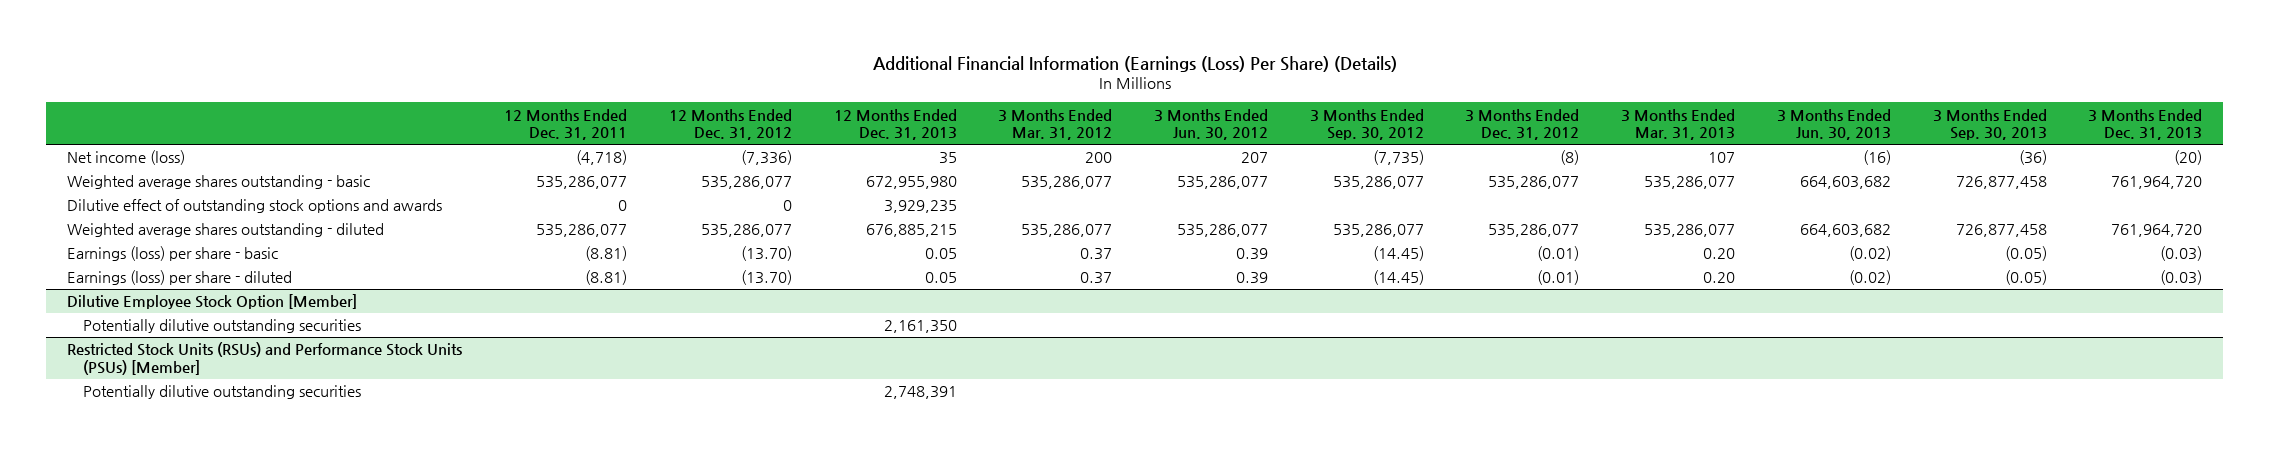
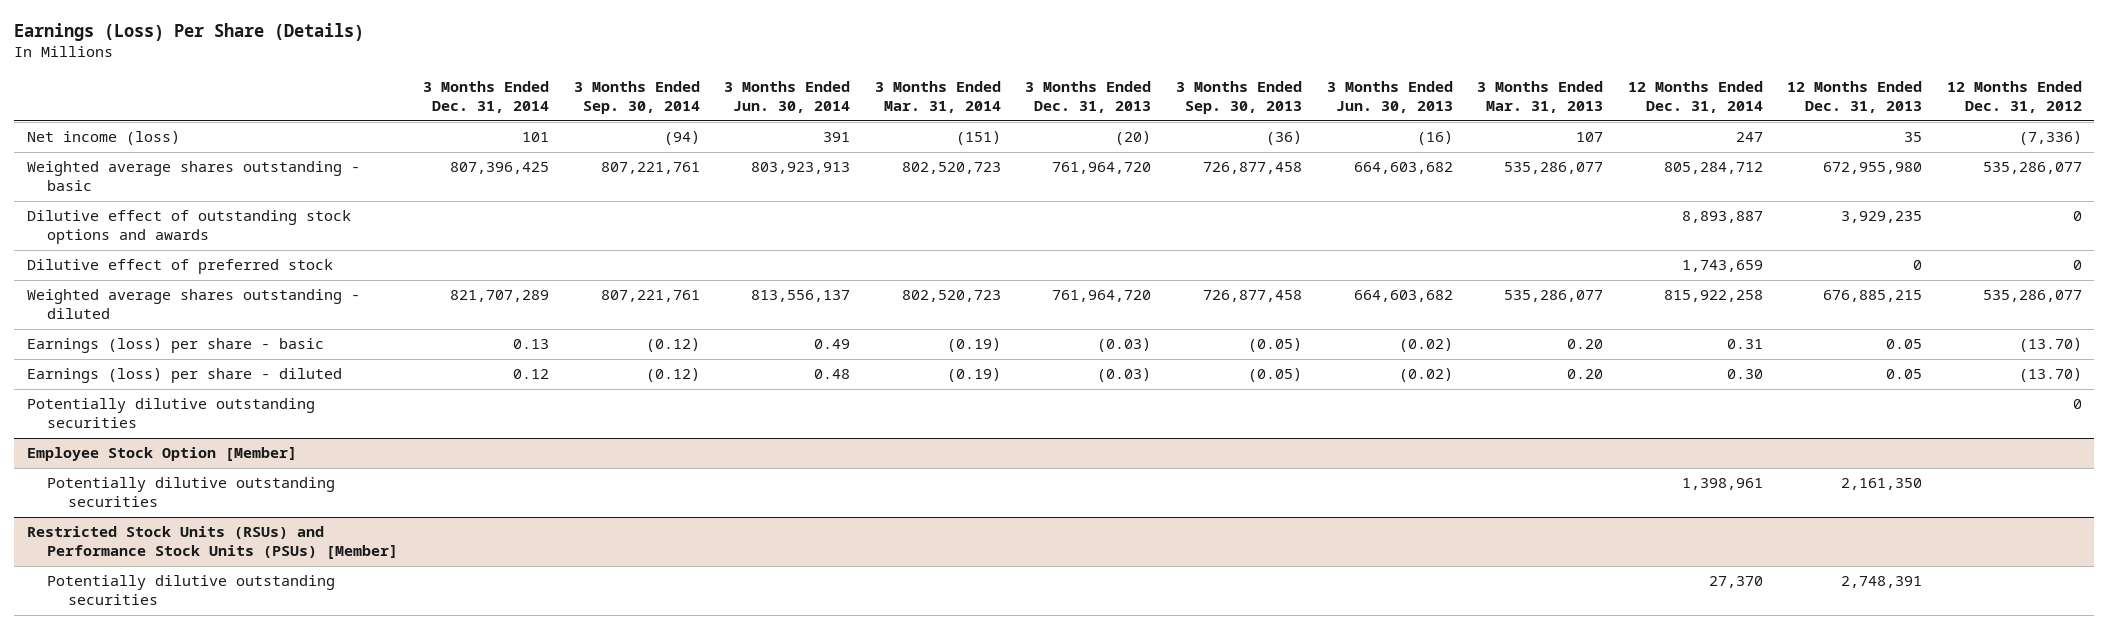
- Additional Financial Information (Earnings (Loss) Per Share) (Details)
+ Earnings (Loss) Per Share (Details)
- | 12 Months Ended Dec. 31, 2011 | 12 Months Ended Dec. 31, 2012 | 12 Months Ended Dec. 31, 2013 | 3 Months Ended Mar. 31, 2012 | 3 Months Ended Jun. 30, 2012 | 3 Months Ended Sep. 30, 2012 | 3 Months Ended Dec. 31, 2012 | 3 Months Ended Mar. 31, 2013 | 3 Months Ended Jun. 30, 2013 | 3 Months Ended Sep. 30, 2013 | 3 Months Ended Dec. 31, 2013
+ | 3 Months Ended Dec. 31, 2014 | 3 Months Ended Sep. 30, 2014 | 3 Months Ended Jun. 30, 2014 | 3 Months Ended Mar. 31, 2014 | 3 Months Ended Dec. 31, 2013 | 3 Months Ended Sep. 30, 2013 | 3 Months Ended Jun. 30, 2013 | 3 Months Ended Mar. 31, 2013 | 12 Months Ended Dec. 31, 2014 | 12 Months Ended Dec. 31, 2013 | 12 Months Ended Dec. 31, 2012
+ Dilutive effect of preferred stock | | | | | | | | | 1,743,659 | 0 | 0
- Dilutive Employee Stock Option [Member]
+ Potentially dilutive outstanding securities | | | | | | | | | | | 0
+ Employee Stock Option [Member]

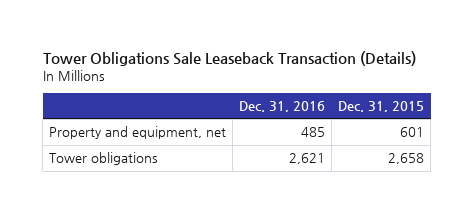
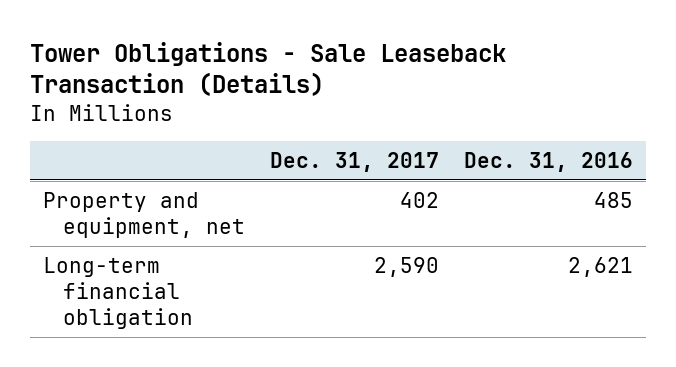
- Tower Obligations Sale Leaseback Transaction (Details)
+ Tower Obligations - Sale Leaseback Transaction (Details)
- | Dec. 31, 2016 | Dec. 31, 2015
+ | Dec. 31, 2017 | Dec. 31, 2016
- Tower obligations | 2,621 | 2,658
+ Long-term financial obligation | 2,590 | 2,621

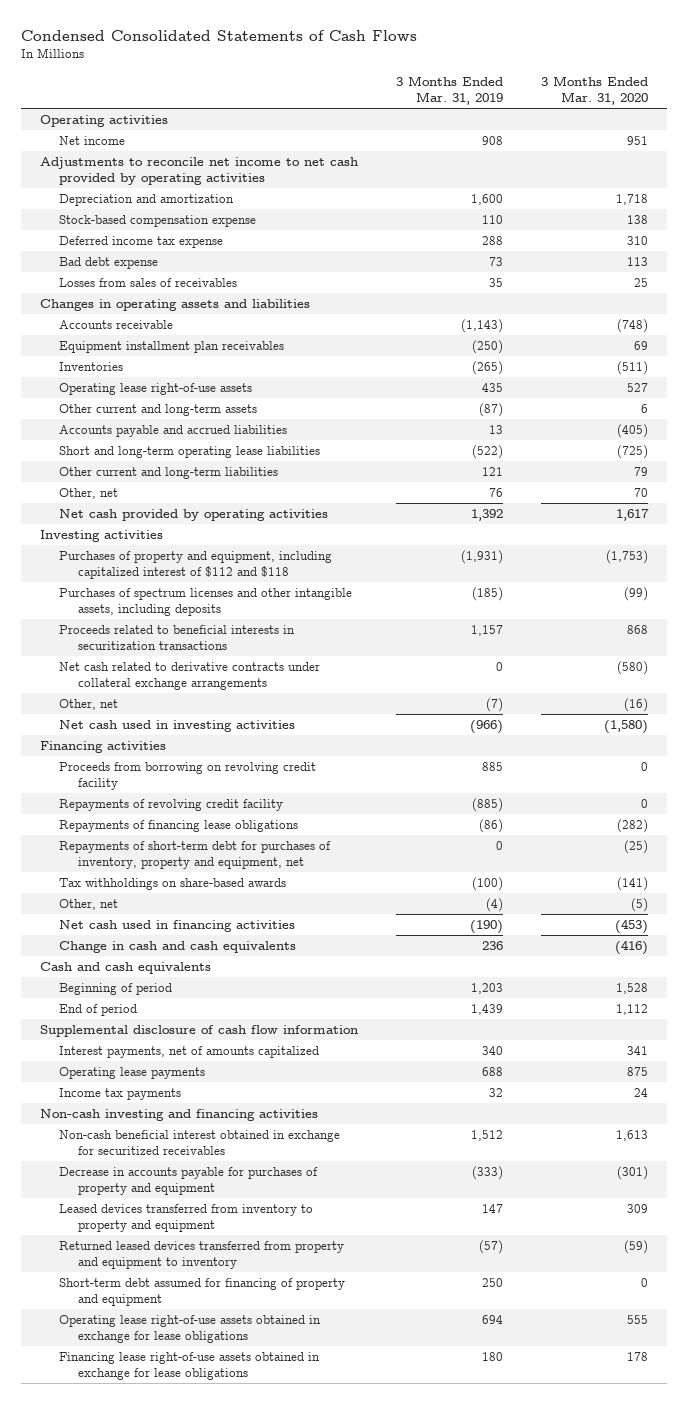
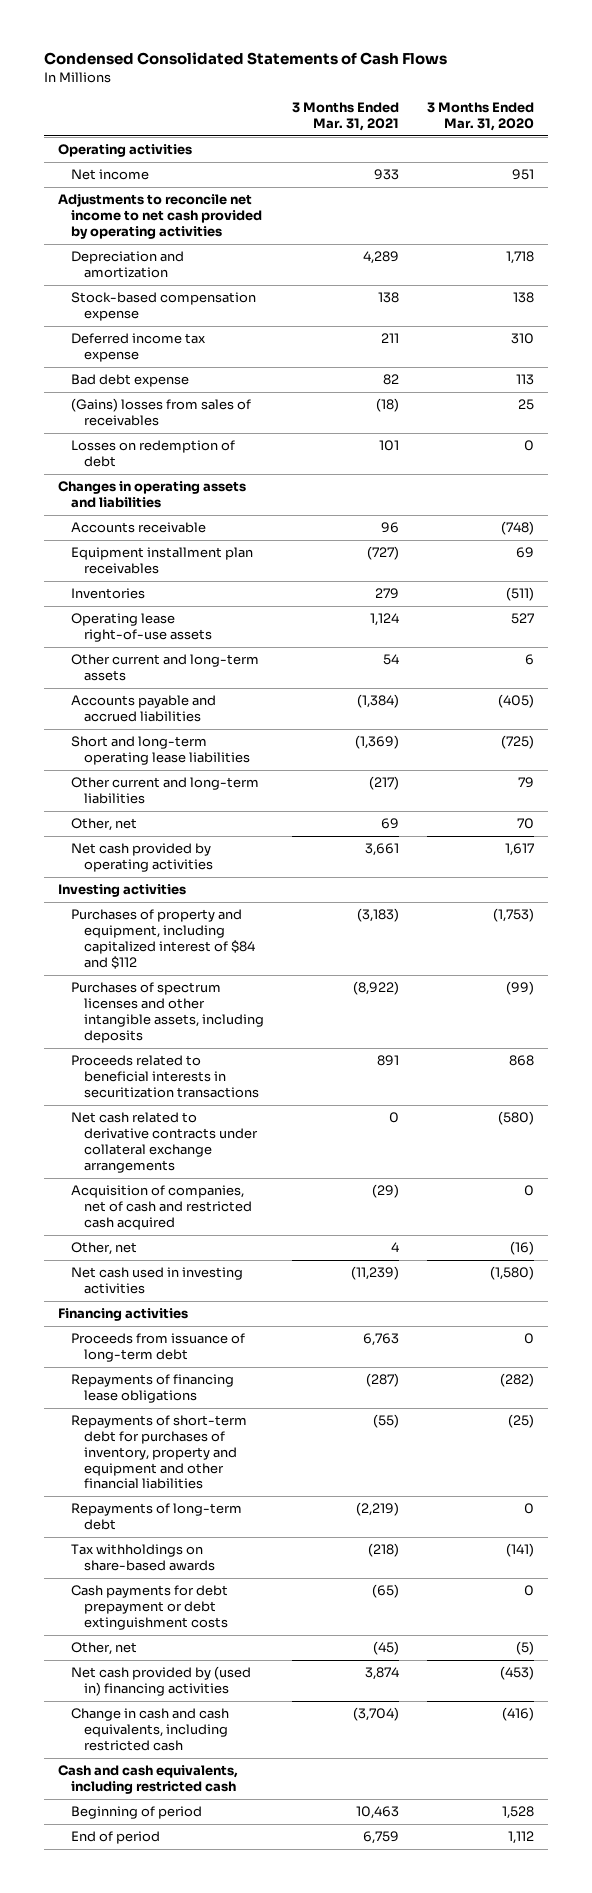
- | 3 Months Ended Mar. 31, 2019 | 3 Months Ended Mar. 31, 2020
+ | 3 Months Ended Mar. 31, 2021 | 3 Months Ended Mar. 31, 2020
- Losses from sales of receivables | 35 | 25
+ (Gains) losses from sales of receivables | (18) | 25
+ Losses on redemption of debt | 101 | 0
- Purchases of property and equipment, including capitalized interest of $112 and $118 | (1,931) | (1,753)
+ Purchases of property and equipment, including capitalized interest of $84 and $112 | (3,183) | (1,753)
+ Acquisition of companies, net of cash and restricted cash acquired | (29) | 0
- Proceeds from borrowing on revolving credit facility | 885 | 0
- Repayments of revolving credit facility | (885) | 0
+ Proceeds from issuance of long-term debt | 6,763 | 0
- Repayments of short-term debt for purchases of inventory, property and equipment, net | 0 | (25)
+ Repayments of short-term debt for purchases of inventory, property and equipment and other financial liabilities | (55) | (25)
+ Repayments of long-term debt | (2,219) | 0
+ Cash payments for debt prepayment or debt extinguishment costs | (65) | 0
- Net cash used in financing activities | (190) | (453)
- Change in cash and cash equivalents | 236 | (416)
- Cash and cash equivalents
+ Net cash provided by (used in) financing activities | 3,874 | (453)
+ Change in cash and cash equivalents, including restricted cash | (3,704) | (416)
+ Cash and cash equivalents, including restricted cash
- Supplemental disclosure of cash flow information
- Interest payments, net of amounts capitalized | 340 | 341
- Operating lease payments | 688 | 875
- Income tax payments | 32 | 24
- Non-cash investing and financing activities
- Non-cash beneficial interest obtained in exchange for securitized receivables | 1,512 | 1,613
- Decrease in accounts payable for purchases of property and equipment | (333) | (301)
- Leased devices transferred from inventory to property and equipment | 147 | 309
- Returned leased devices transferred from property and equipment to inventory | (57) | (59)
- Short-term debt assumed for financing of property and equipment | 250 | 0
- Operating lease right-of-use assets obtained in exchange for lease obligations | 694 | 555
- Financing lease right-of-use assets obtained in exchange for lease obligations | 180 | 178

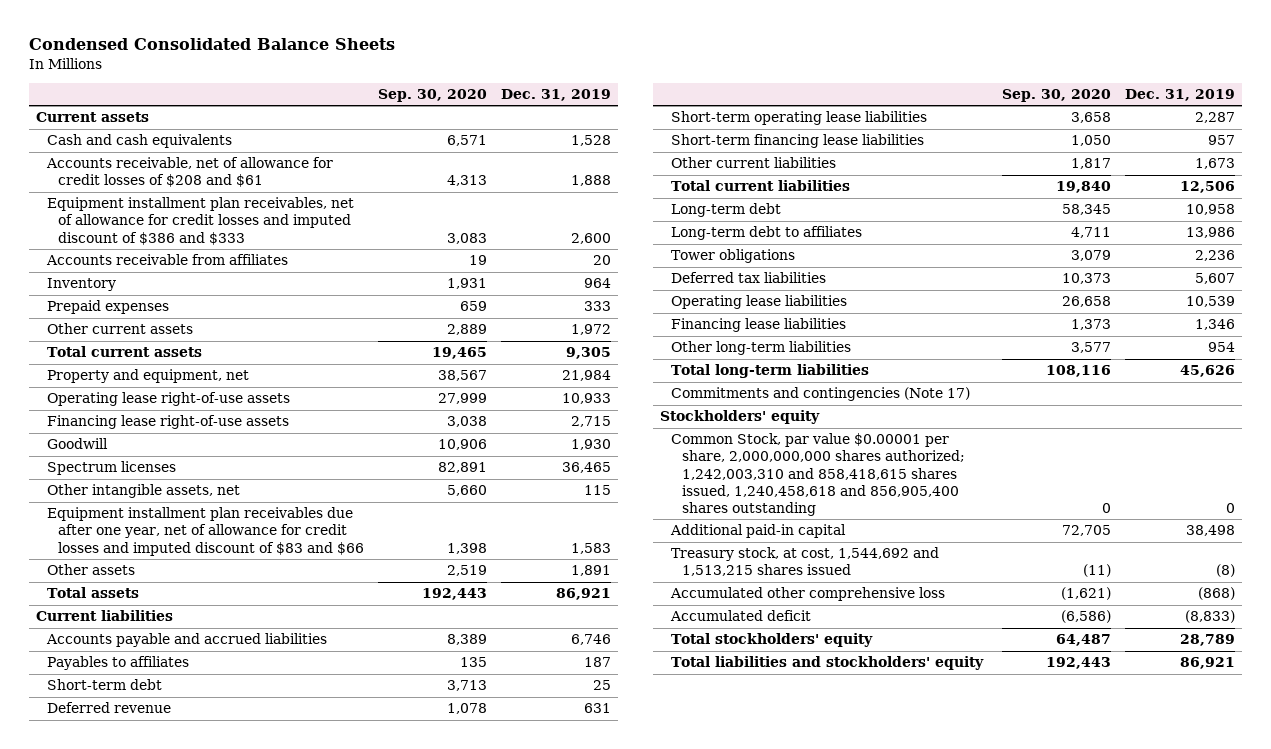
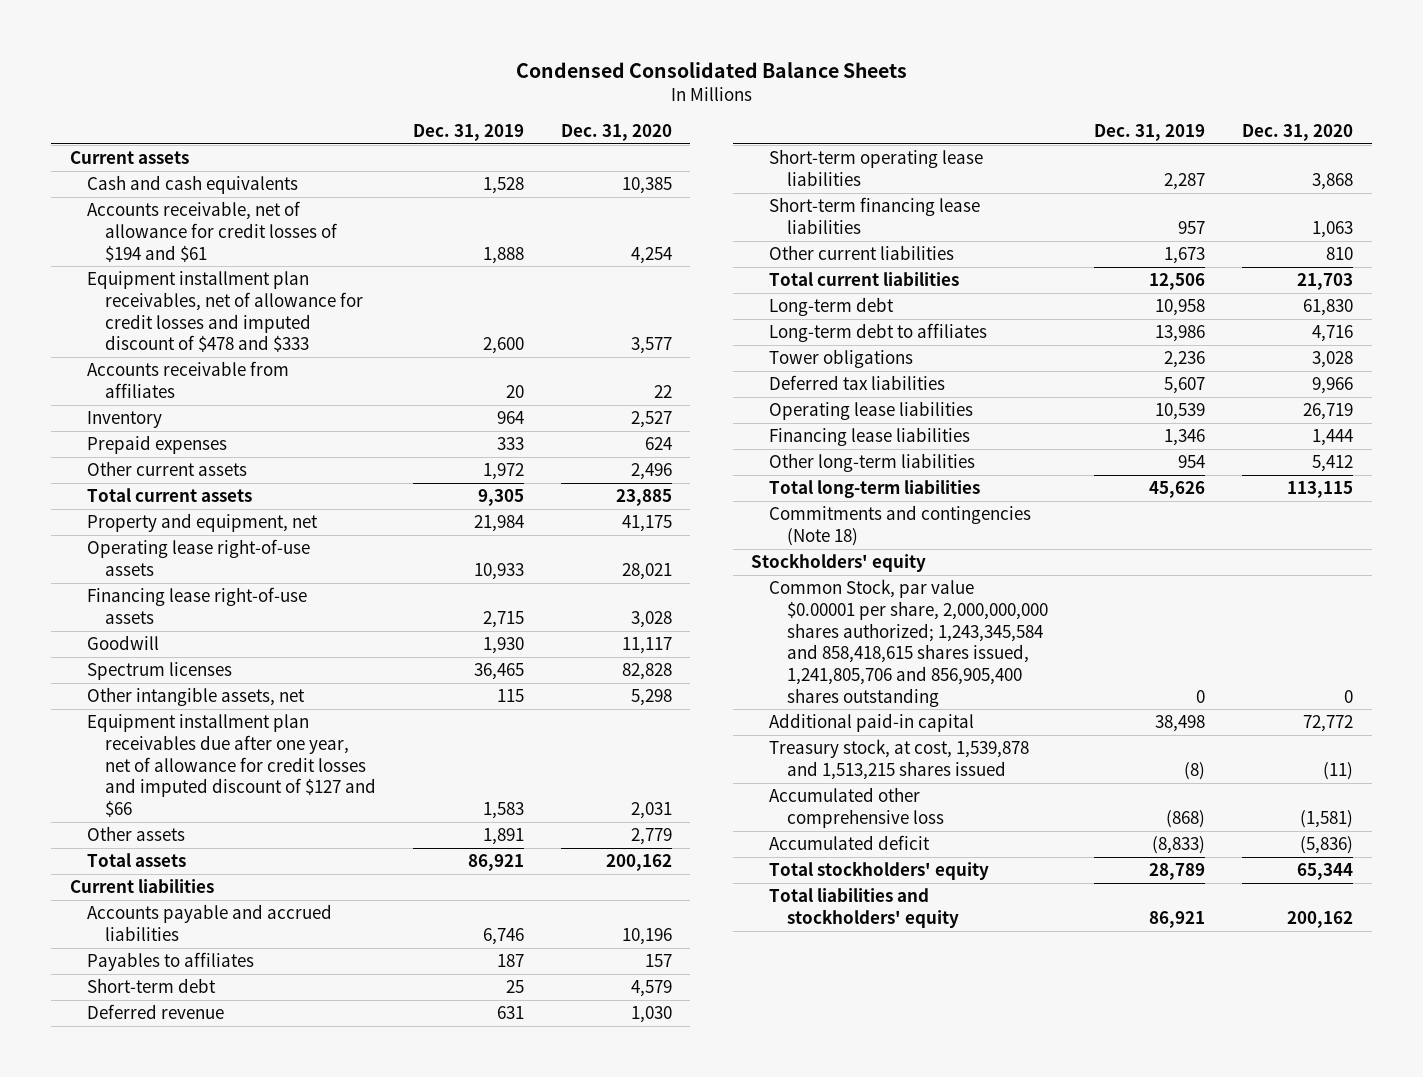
- | Sep. 30, 2020 | Dec. 31, 2019
+ | Dec. 31, 2019 | Dec. 31, 2020
- Accounts receivable, net of allowance for credit losses of $208 and $61 | 4,313 | 1,888
- Equipment installment plan receivables, net of allowance for credit losses and imputed discount of $386 and $333 | 3,083 | 2,600
+ Accounts receivable, net of allowance for credit losses of $194 and $61 | 1,888 | 4,254
+ Equipment installment plan receivables, net of allowance for credit losses and imputed discount of $478 and $333 | 2,600 | 3,577
- Equipment installment plan receivables due after one year, net of allowance for credit losses and imputed discount of $83 and $66 | 1,398 | 1,583
+ Equipment installment plan receivables due after one year, net of allowance for credit losses and imputed discount of $127 and $66 | 1,583 | 2,031
- Commitments and contingencies (Note 17)
+ Commitments and contingencies (Note 18)
- Common Stock, par value $0.00001 per share, 2,000,000,000 shares authorized; 1,242,003,310 and 858,418,615 shares issued, 1,240,458,618 and 856,905,400 shares outstanding | 0 | 0
+ Common Stock, par value $0.00001 per share, 2,000,000,000 shares authorized; 1,243,345,584 and 858,418,615 shares issued, 1,241,805,706 and 856,905,400 shares outstanding | 0 | 0
- Treasury stock, at cost, 1,544,692 and 1,513,215 shares issued | (11) | (8)
+ Treasury stock, at cost, 1,539,878 and 1,513,215 shares issued | (8) | (11)

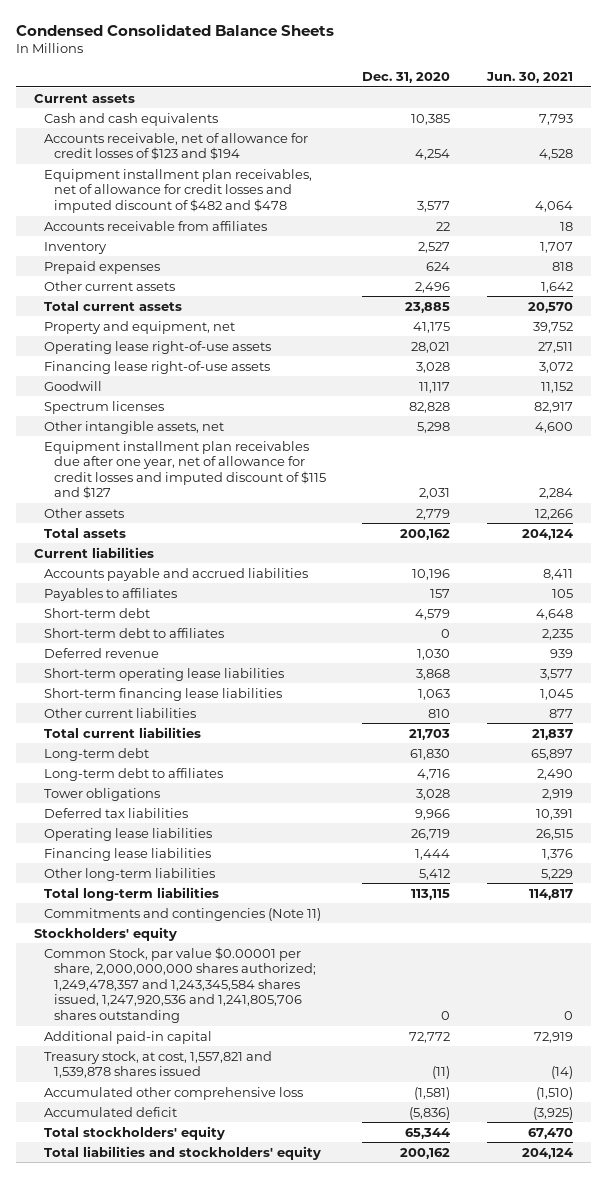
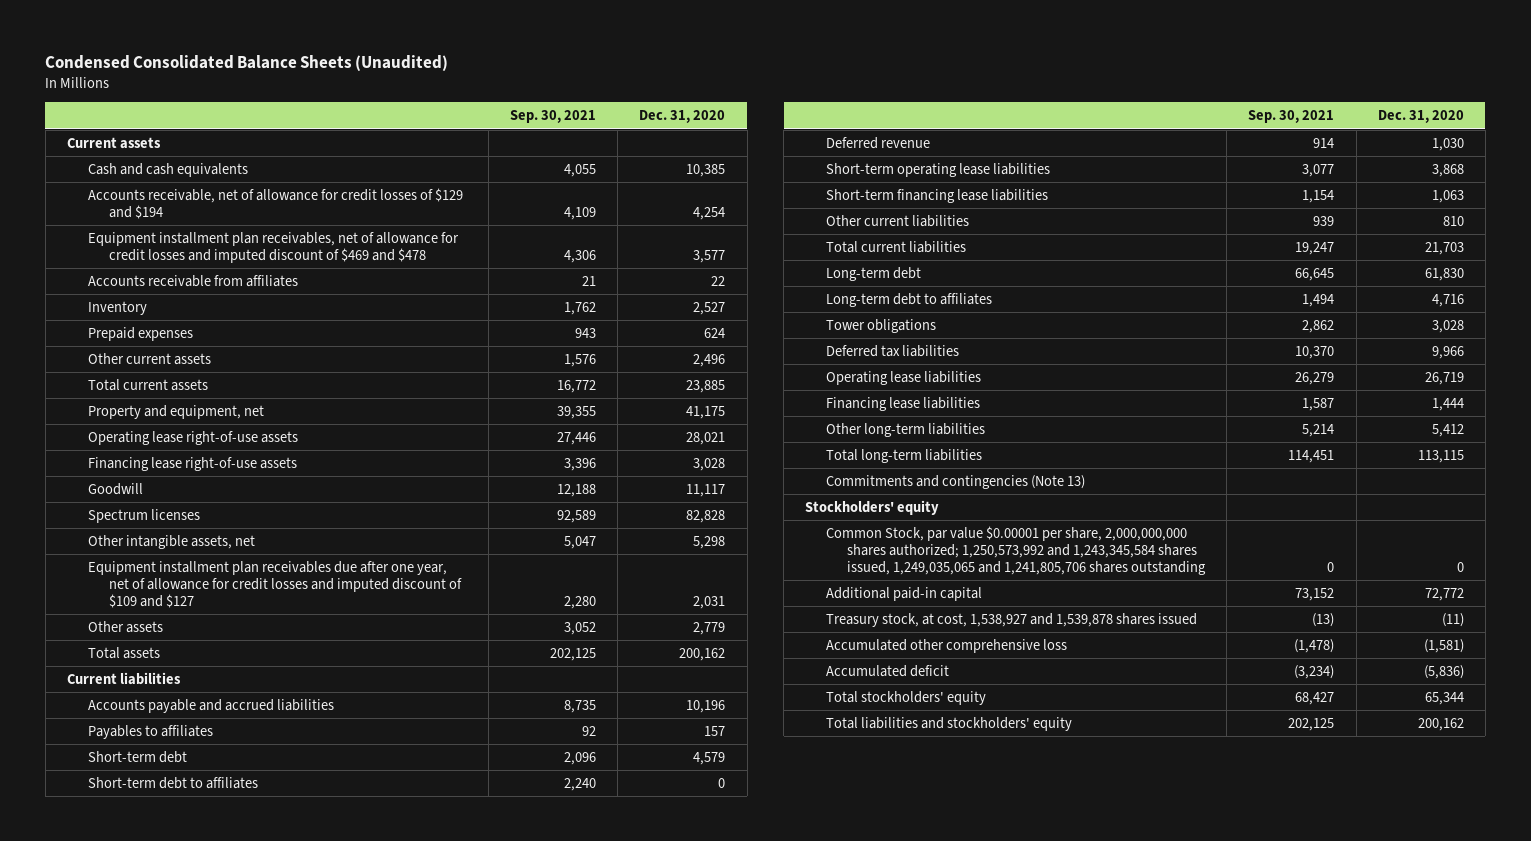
- Condensed Consolidated Balance Sheets
+ Condensed Consolidated Balance Sheets (Unaudited)
- | Dec. 31, 2020 | Jun. 30, 2021
+ | Sep. 30, 2021 | Dec. 31, 2020
- Accounts receivable, net of allowance for credit losses of $123 and $194 | 4,254 | 4,528
- Equipment installment plan receivables, net of allowance for credit losses and imputed discount of $482 and $478 | 3,577 | 4,064
+ Accounts receivable, net of allowance for credit losses of $129 and $194 | 4,109 | 4,254
+ Equipment installment plan receivables, net of allowance for credit losses and imputed discount of $469 and $478 | 4,306 | 3,577
- Equipment installment plan receivables due after one year, net of allowance for credit losses and imputed discount of $115 and $127 | 2,031 | 2,284
+ Equipment installment plan receivables due after one year, net of allowance for credit losses and imputed discount of $109 and $127 | 2,280 | 2,031
- Commitments and contingencies (Note 11)
+ Commitments and contingencies (Note 13)
- Common Stock, par value $0.00001 per share, 2,000,000,000 shares authorized; 1,249,478,357 and 1,243,345,584 shares issued, 1,247,920,536 and 1,241,805,706 shares outstanding | 0 | 0
+ Common Stock, par value $0.00001 per share, 2,000,000,000 shares authorized; 1,250,573,992 and 1,243,345,584 shares issued, 1,249,035,065 and 1,241,805,706 shares outstanding | 0 | 0
- Treasury stock, at cost, 1,557,821 and 1,539,878 shares issued | (11) | (14)
+ Treasury stock, at cost, 1,538,927 and 1,539,878 shares issued | (13) | (11)

